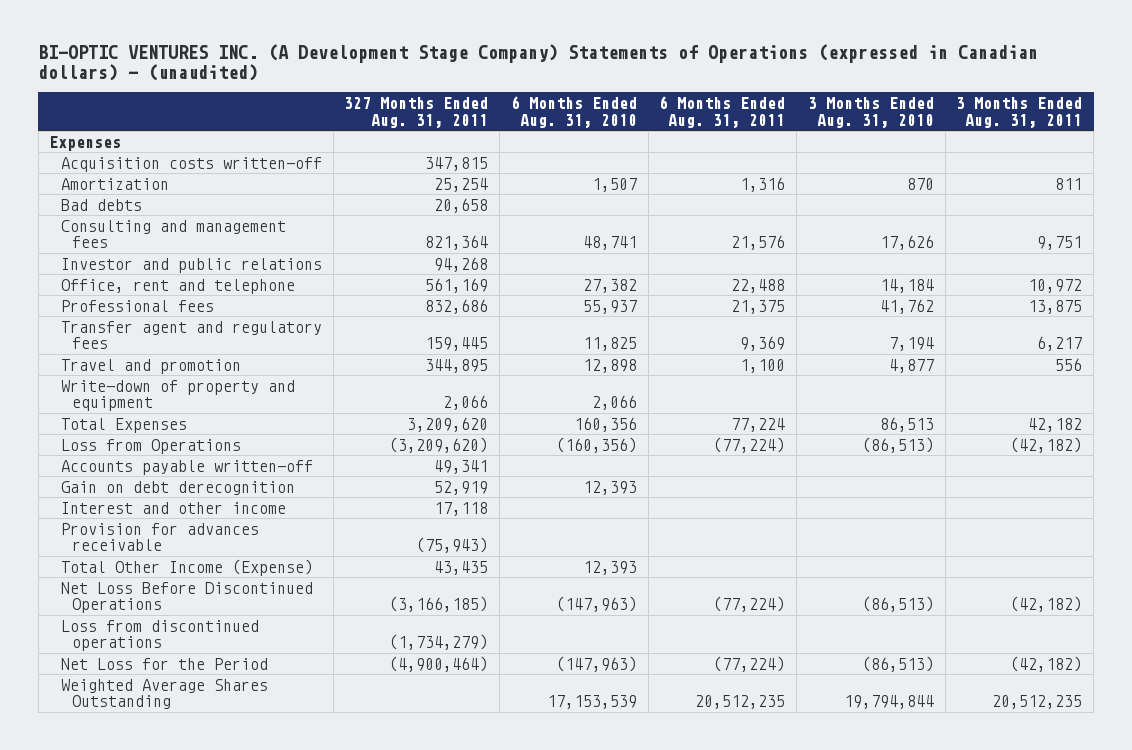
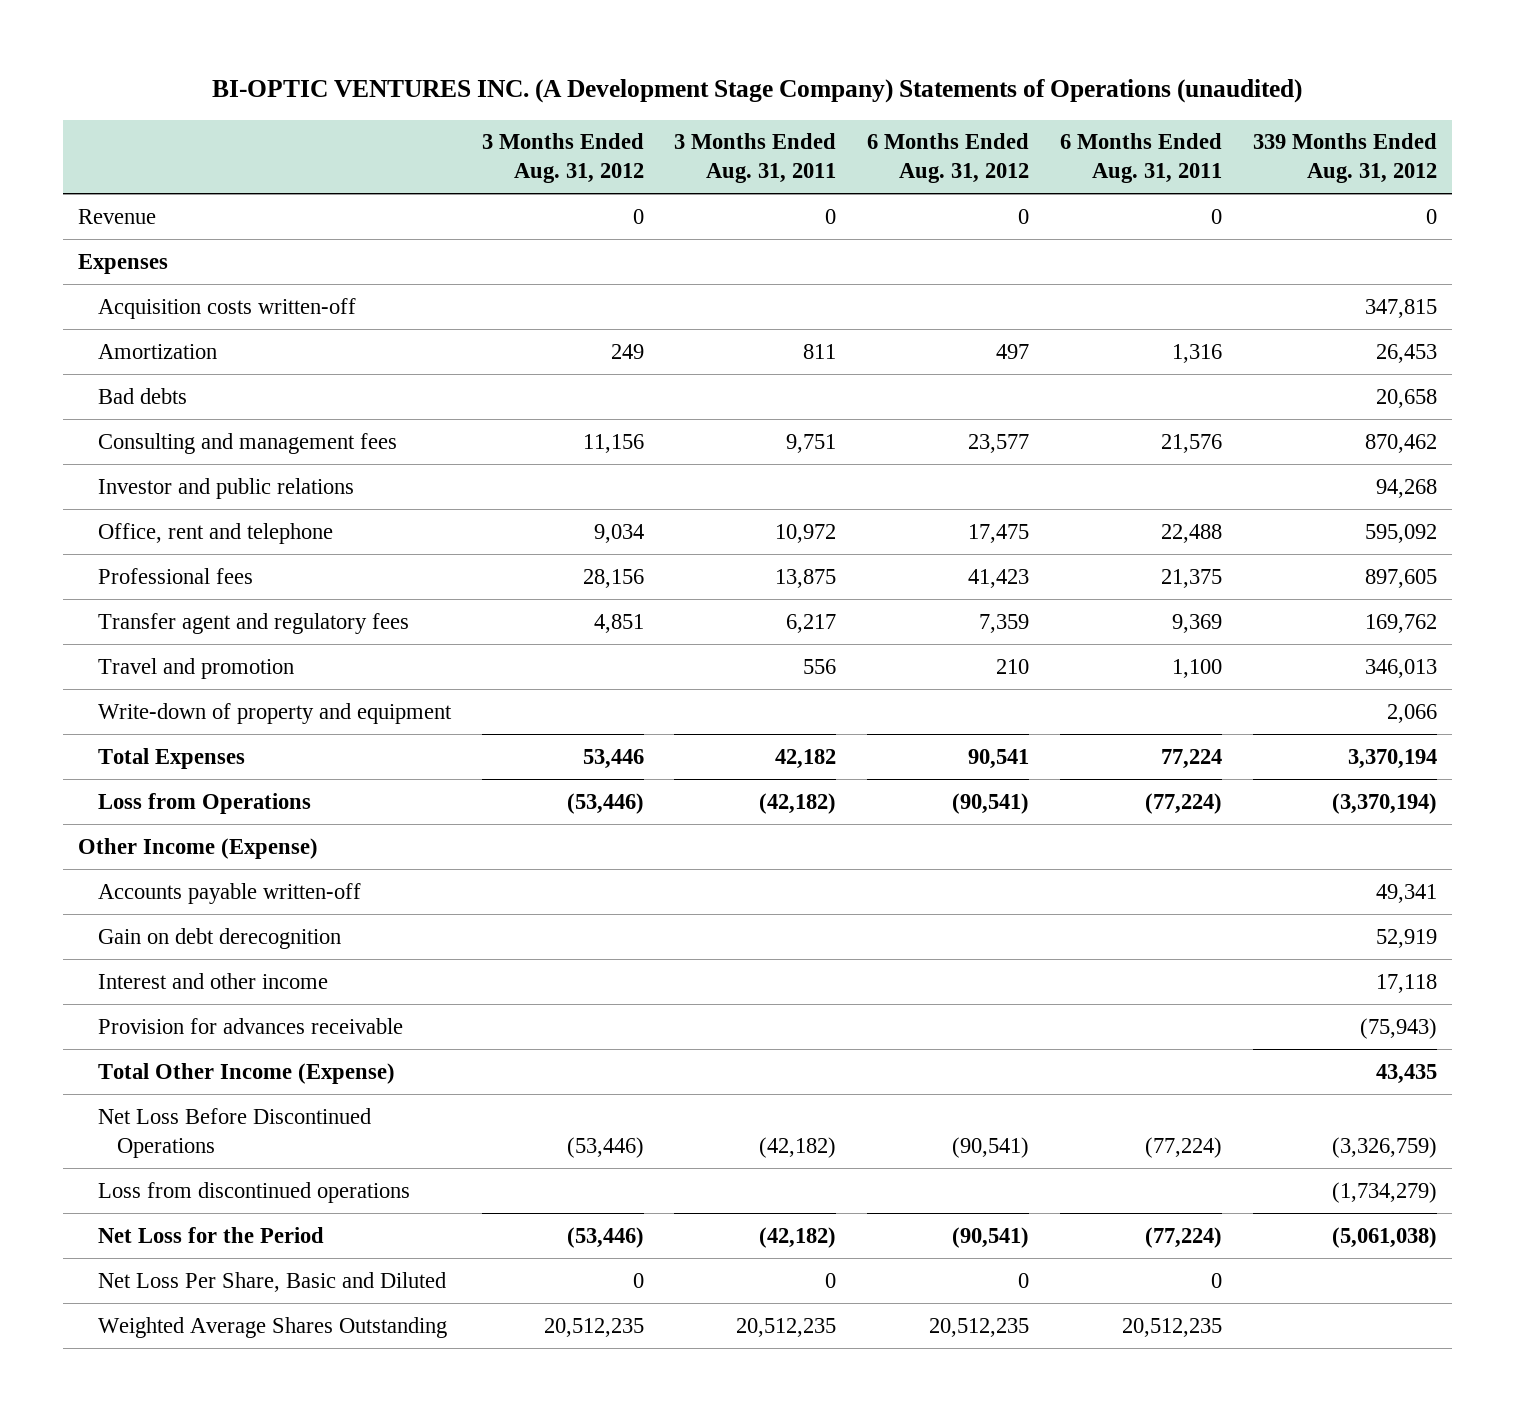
- BI-OPTIC VENTURES INC. (A Development Stage Company) Statements of Operations (expressed in Canadian dollars) - (unaudited)
+ BI-OPTIC VENTURES INC. (A Development Stage Company) Statements of Operations (unaudited)
- | 327 Months Ended Aug. 31, 2011 | 6 Months Ended Aug. 31, 2010 | 6 Months Ended Aug. 31, 2011 | 3 Months Ended Aug. 31, 2010 | 3 Months Ended Aug. 31, 2011
+ | 3 Months Ended Aug. 31, 2012 | 3 Months Ended Aug. 31, 2011 | 6 Months Ended Aug. 31, 2012 | 6 Months Ended Aug. 31, 2011 | 339 Months Ended Aug. 31, 2012
+ Revenue | 0 | 0 | 0 | 0 | 0
+ Other Income (Expense)
+ Net Loss Per Share, Basic and Diluted | 0 | 0 | 0 | 0 |

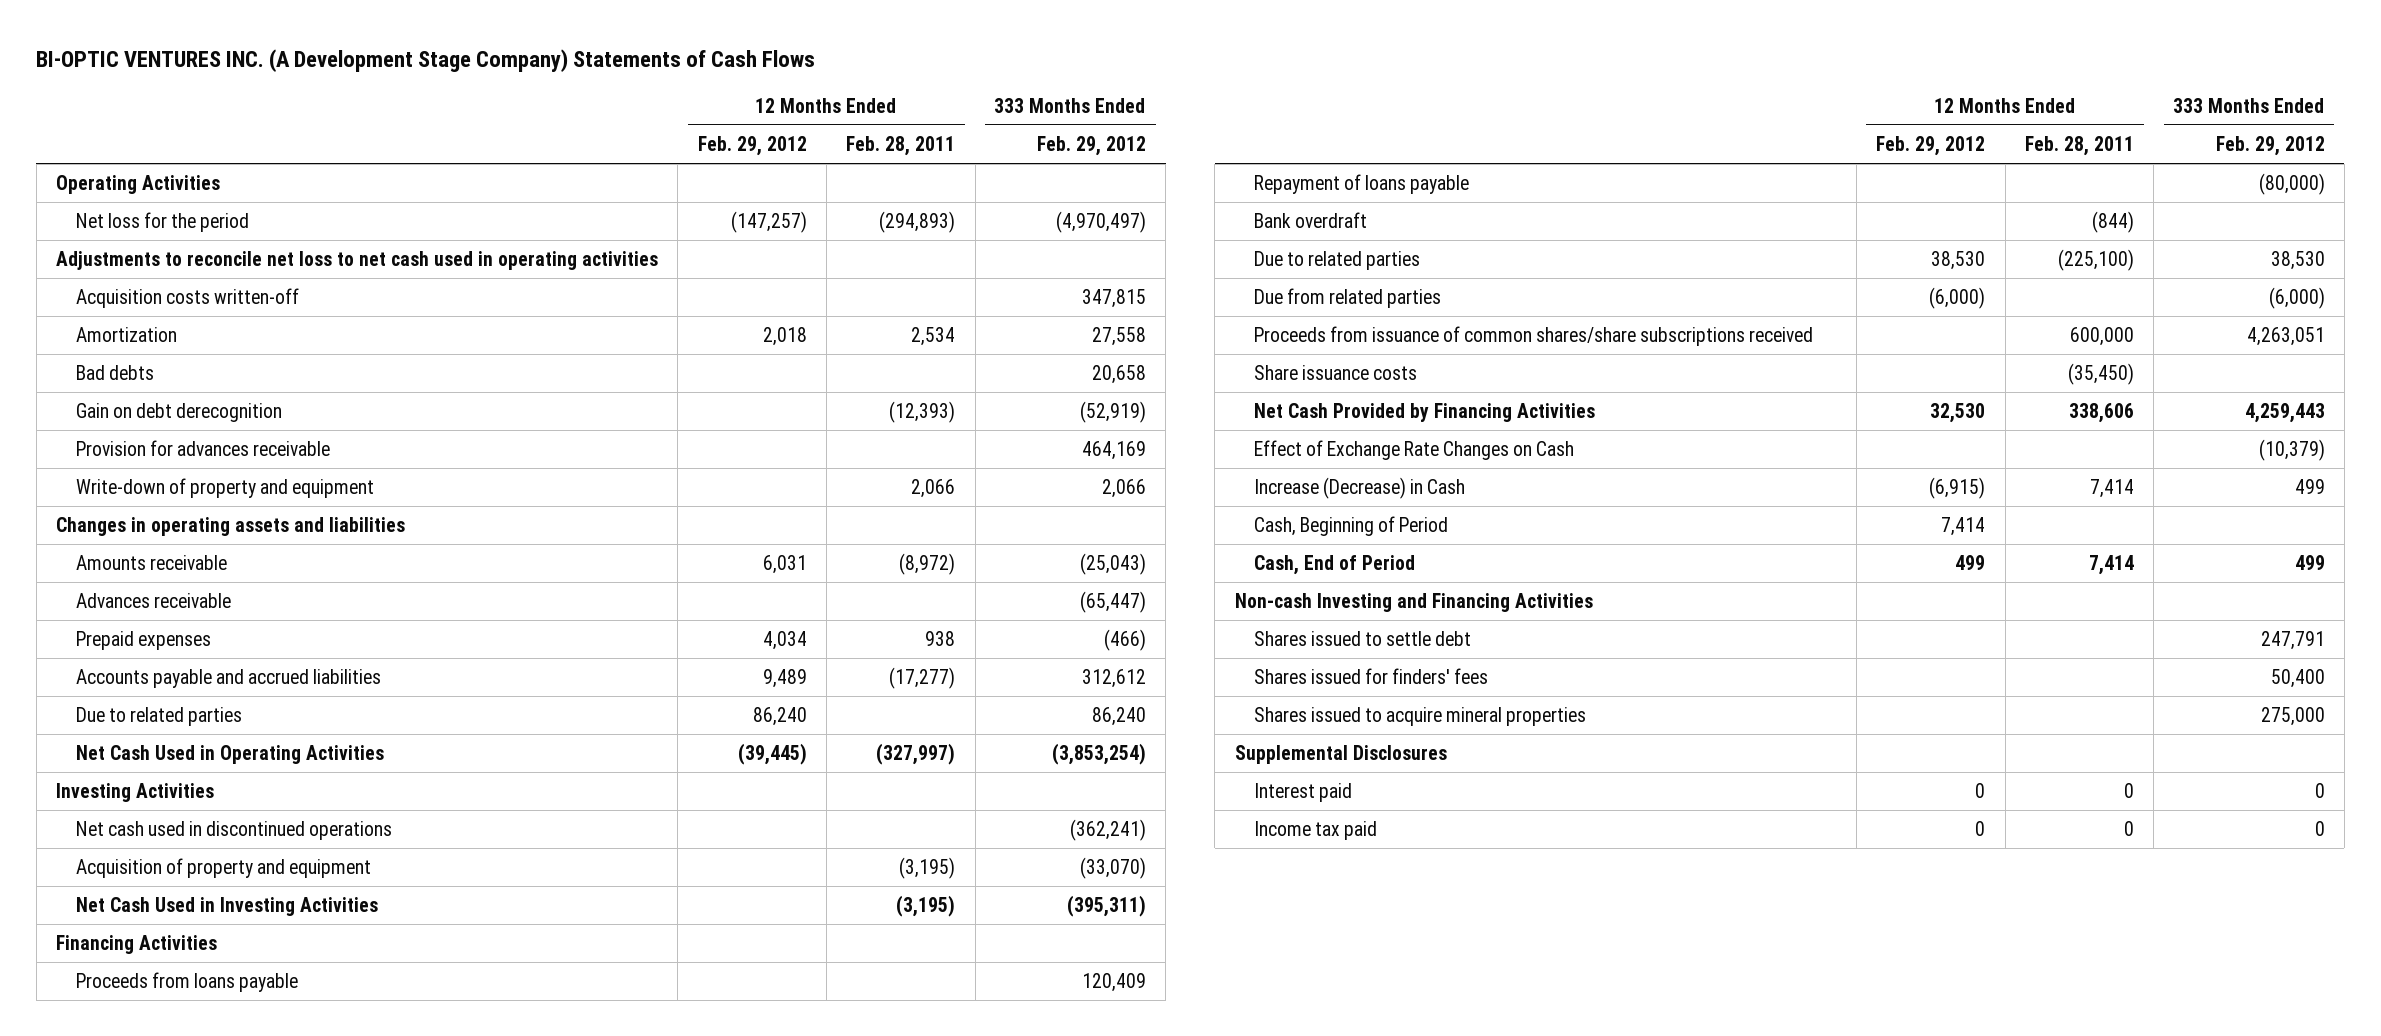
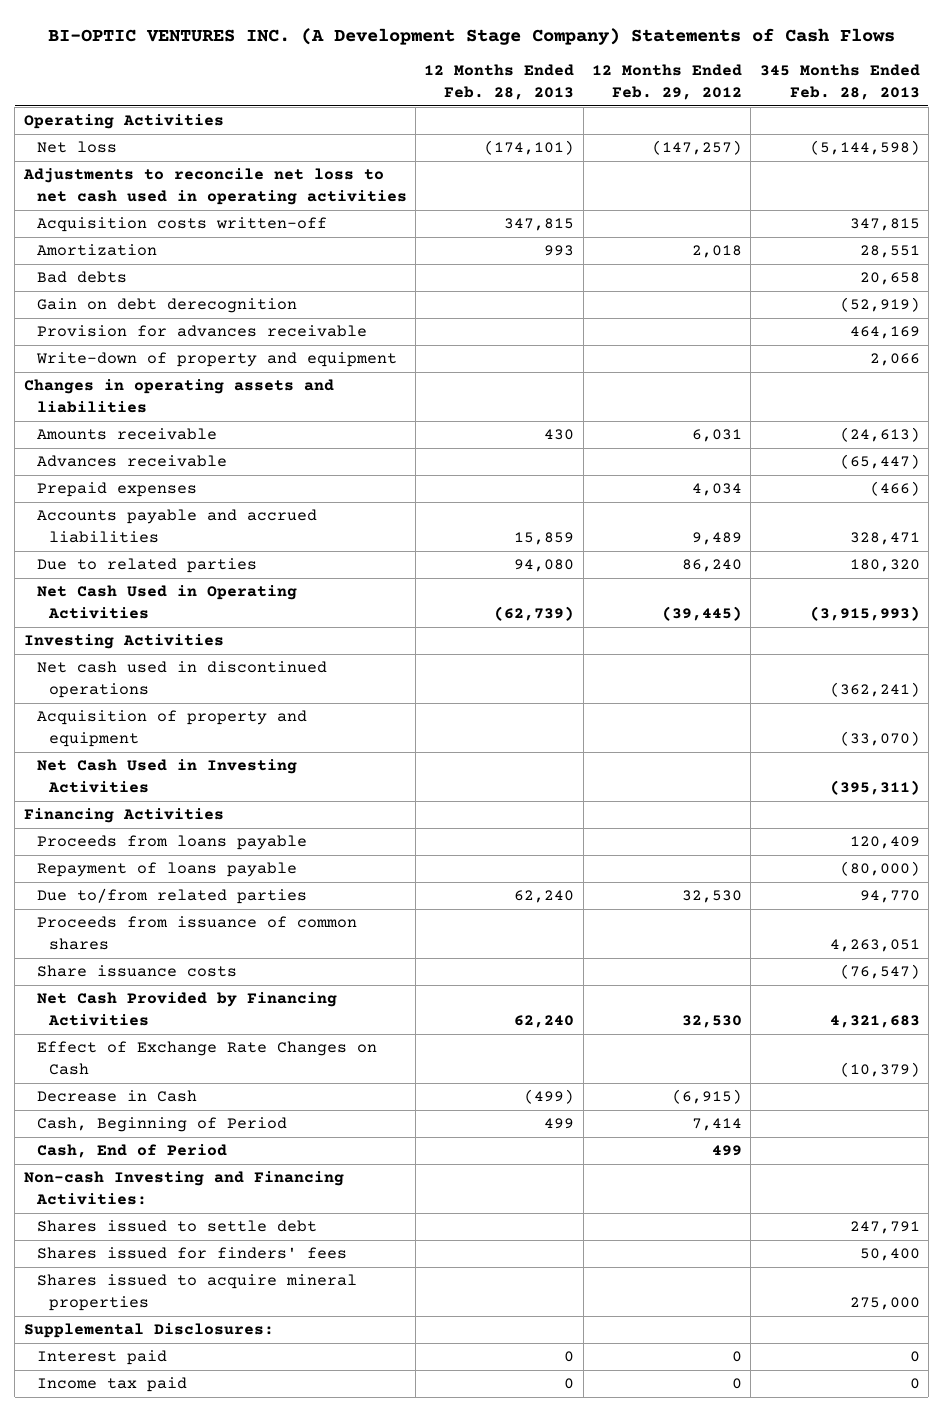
- | 12 Months Ended Feb. 29, 2012 | 12 Months Ended Feb. 28, 2011 | 333 Months Ended Feb. 29, 2012
+ | 12 Months Ended Feb. 28, 2013 | 12 Months Ended Feb. 29, 2012 | 345 Months Ended Feb. 28, 2013
- Net loss for the period | (147,257) | (294,893) | (4,970,497)
+ Net loss | (174,101) | (147,257) | (5,144,598)
- Bank overdraft | | (844) |
- Due to related parties | 38,530 | (225,100) | 38,530
- Due from related parties | (6,000) | | (6,000)
- Proceeds from issuance of common shares/share subscriptions received | | 600,000 | 4,263,051
+ Due to/from related parties | 62,240 | 32,530 | 94,770
+ Proceeds from issuance of common shares | | | 4,263,051
- Increase (Decrease) in Cash | (6,915) | 7,414 | 499
+ Decrease in Cash | (499) | (6,915) |
- Non-cash Investing and Financing Activities
+ Non-cash Investing and Financing Activities:
- Supplemental Disclosures
+ Supplemental Disclosures:

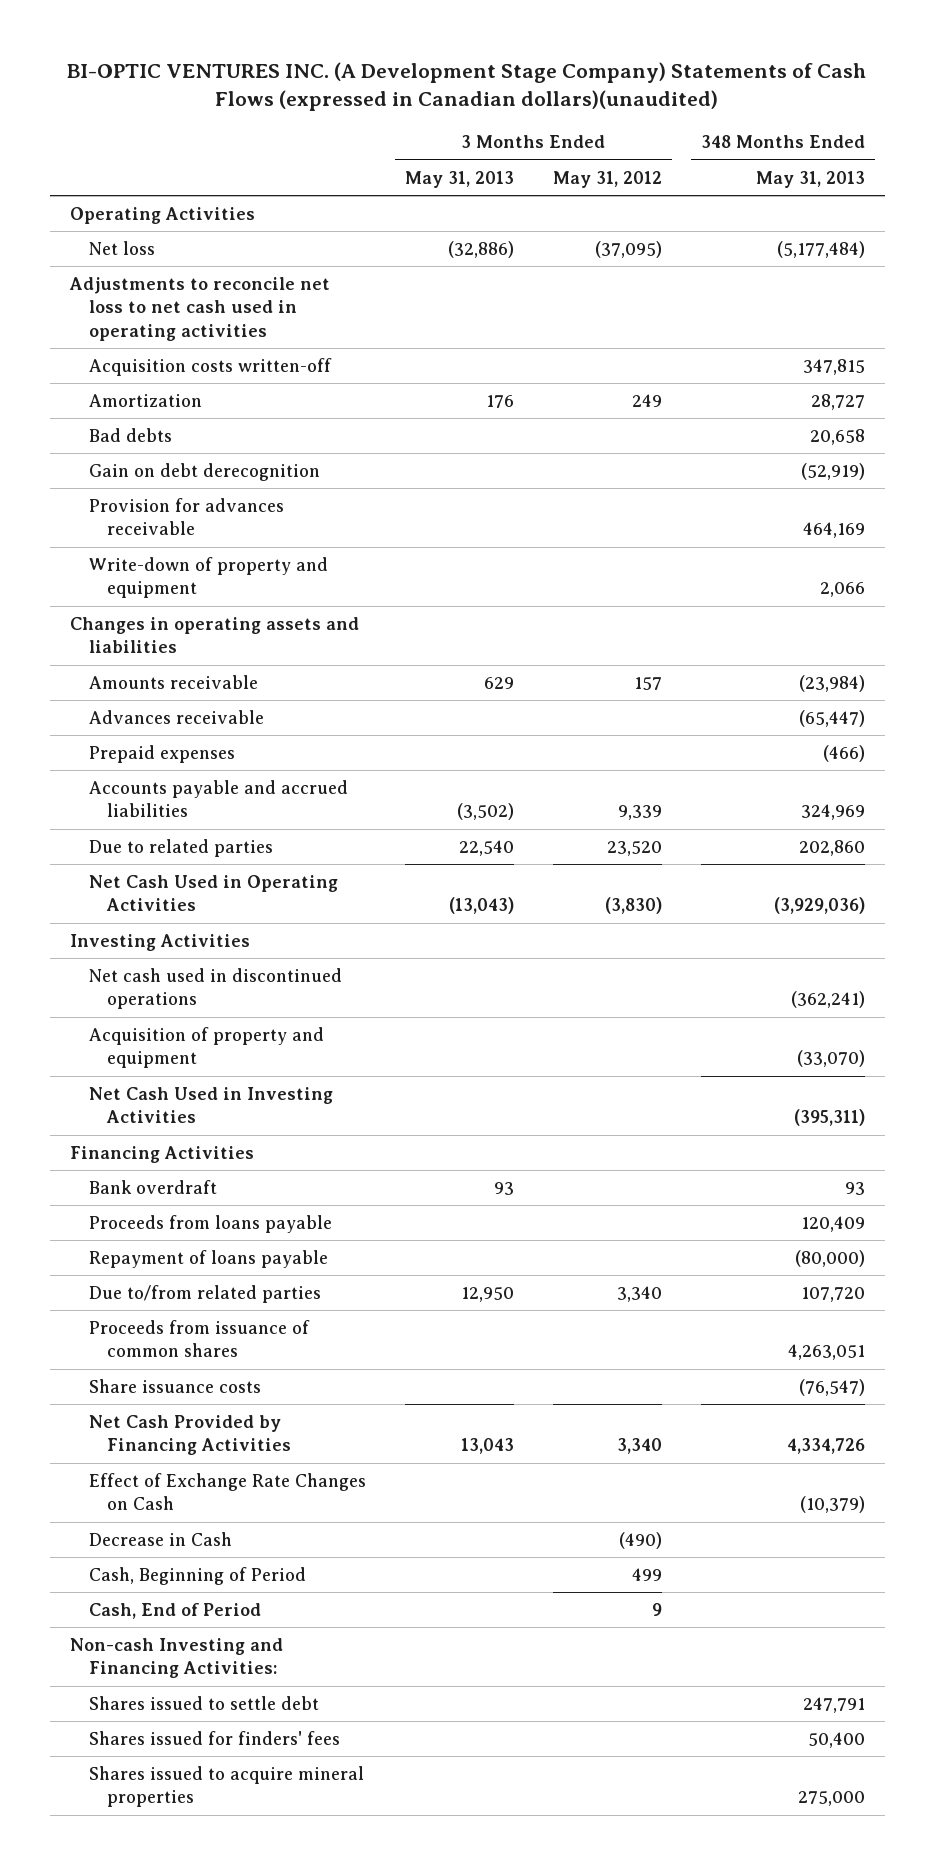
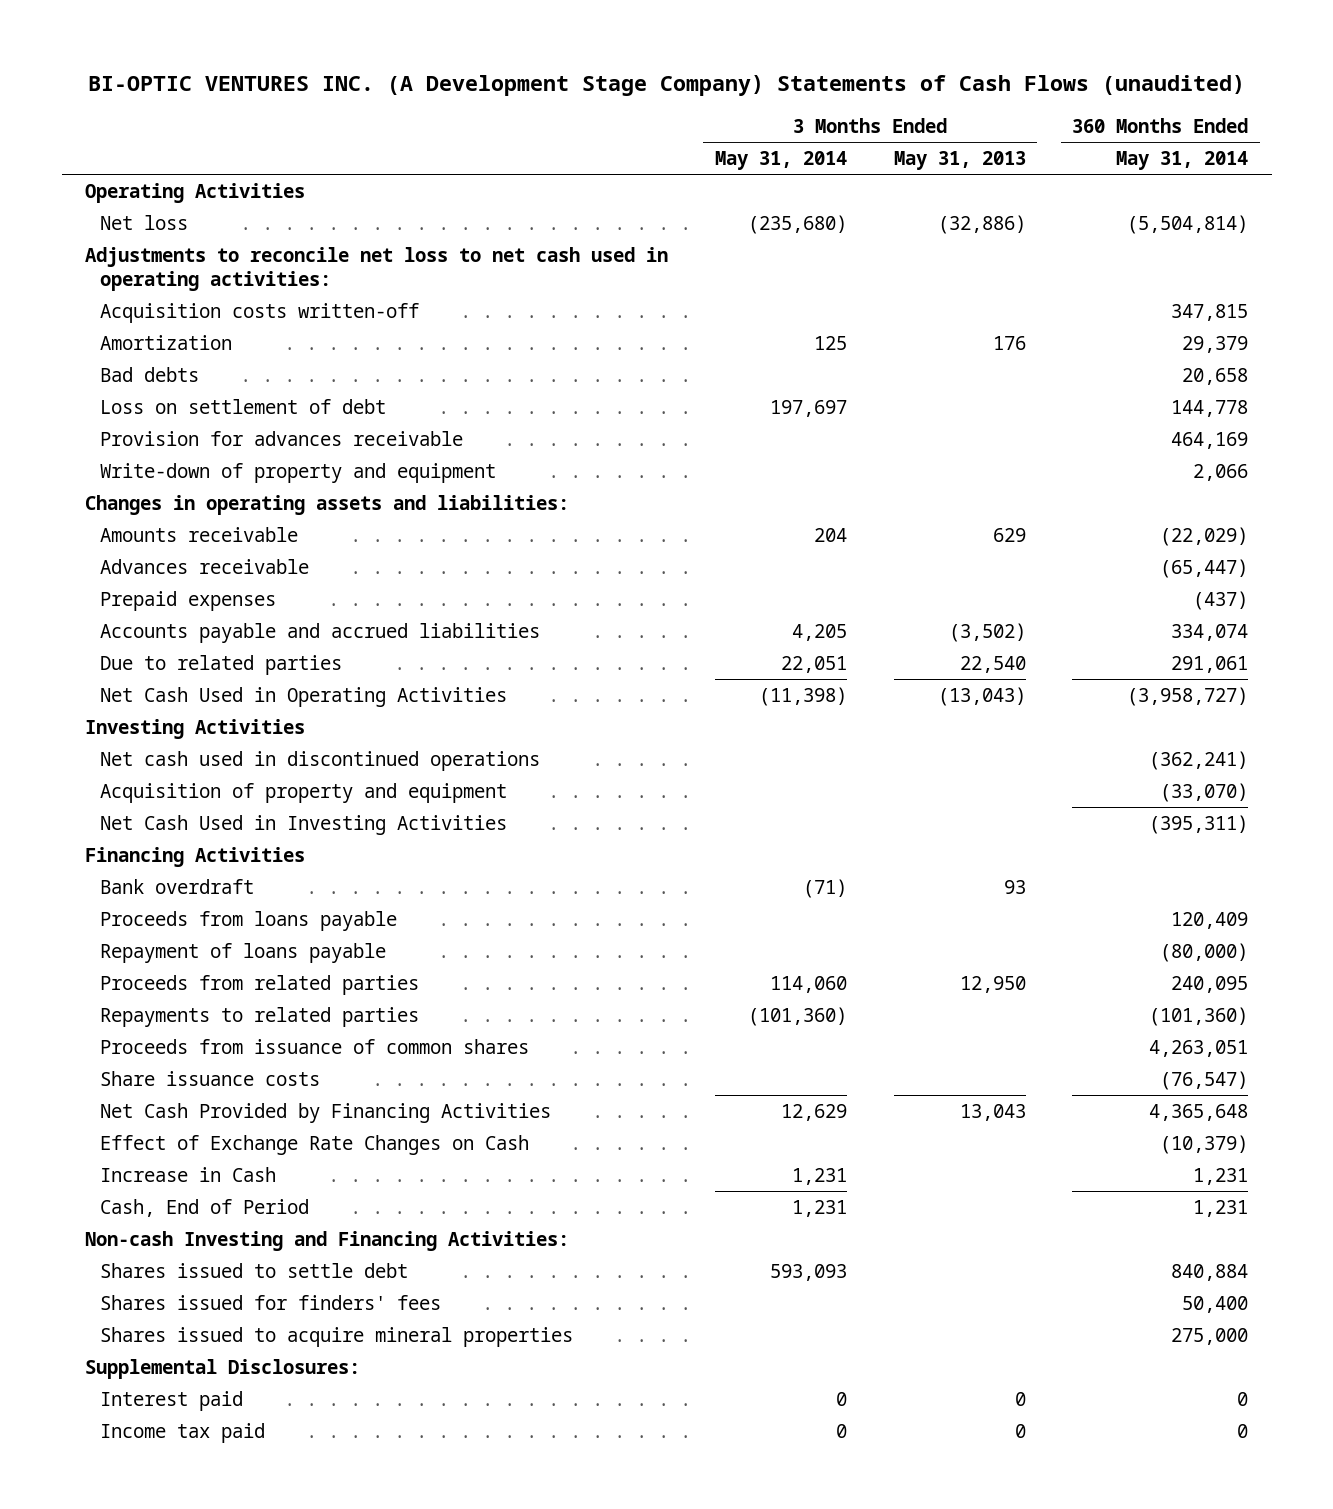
- BI-OPTIC VENTURES INC. (A Development Stage Company) Statements of Cash Flows (expressed in Canadian dollars)(unaudited)
+ BI-OPTIC VENTURES INC. (A Development Stage Company) Statements of Cash Flows (unaudited)
- | 3 Months Ended May 31, 2013 | 3 Months Ended May 31, 2012 | 348 Months Ended May 31, 2013
+ | 3 Months Ended May 31, 2014 | 3 Months Ended May 31, 2013 | 360 Months Ended May 31, 2014
- Adjustments to reconcile net loss to net cash used in operating activities
+ Adjustments to reconcile net loss to net cash used in operating activities:
- Gain on debt derecognition | | | (52,919)
+ Loss on settlement of debt | 197,697 | | 144,778
- Changes in operating assets and liabilities
+ Changes in operating assets and liabilities:
- Due to/from related parties | 12,950 | 3,340 | 107,720
+ Proceeds from related parties | 114,060 | 12,950 | 240,095
+ Repayments to related parties | (101,360) | | (101,360)
- Decrease in Cash | | (490) |
- Cash, Beginning of Period | | 499 |
+ Increase in Cash | 1,231 | | 1,231
+ Supplemental Disclosures:
+ Interest paid | 0 | 0 | 0
+ Income tax paid | 0 | 0 | 0

